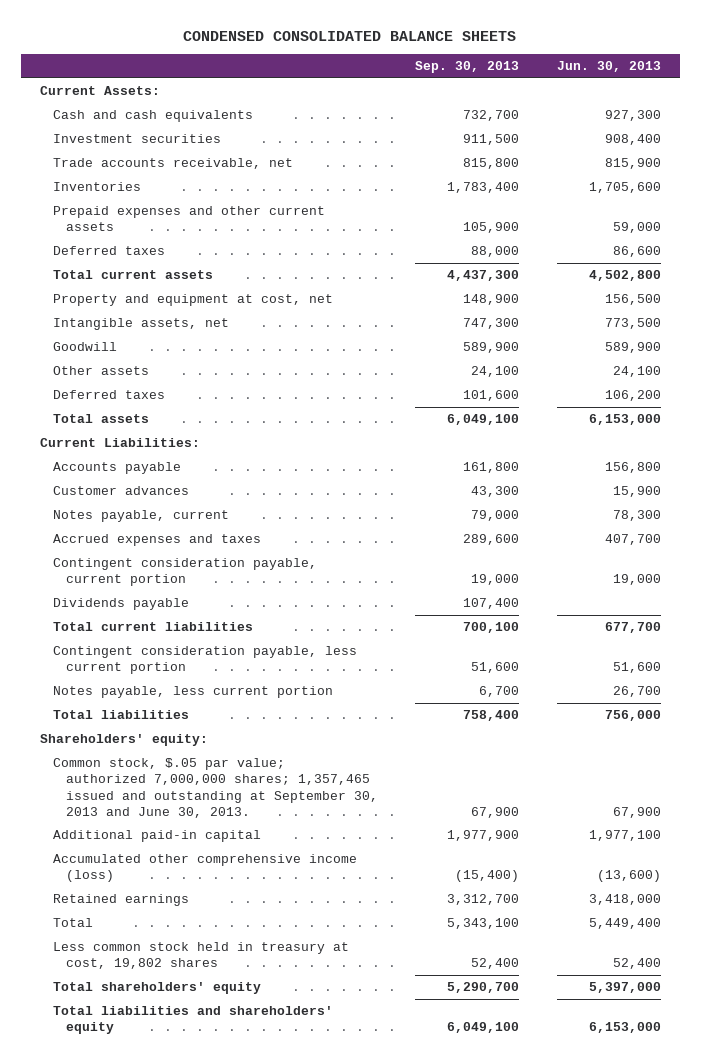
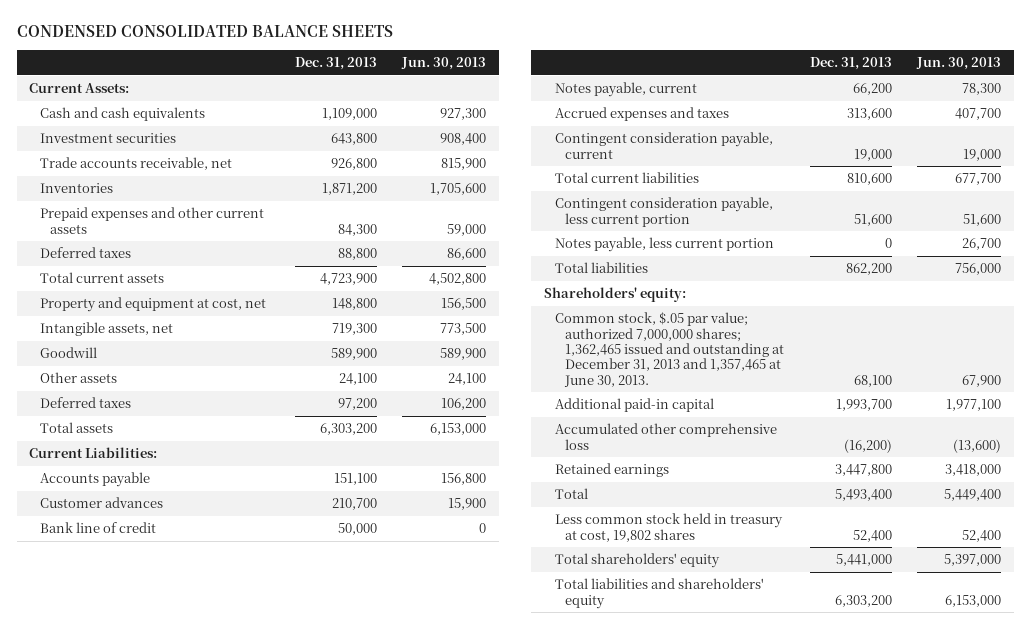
- | Sep. 30, 2013 | Jun. 30, 2013
+ | Dec. 31, 2013 | Jun. 30, 2013
+ Bank line of credit | 50,000 | 0
- Contingent consideration payable, current portion | 19,000 | 19,000
- Dividends payable | 107,400 |
+ Contingent consideration payable, current | 19,000 | 19,000
- Common stock, $.05 par value; authorized 7,000,000 shares; 1,357,465 issued and outstanding at September 30, 2013 and June 30, 2013. | 67,900 | 67,900
+ Common stock, $.05 par value; authorized 7,000,000 shares; 1,362,465 issued and outstanding at December 31, 2013 and 1,357,465 at June 30, 2013. | 68,100 | 67,900
- Accumulated other comprehensive income (loss) | (15,400) | (13,600)
+ Accumulated other comprehensive loss | (16,200) | (13,600)

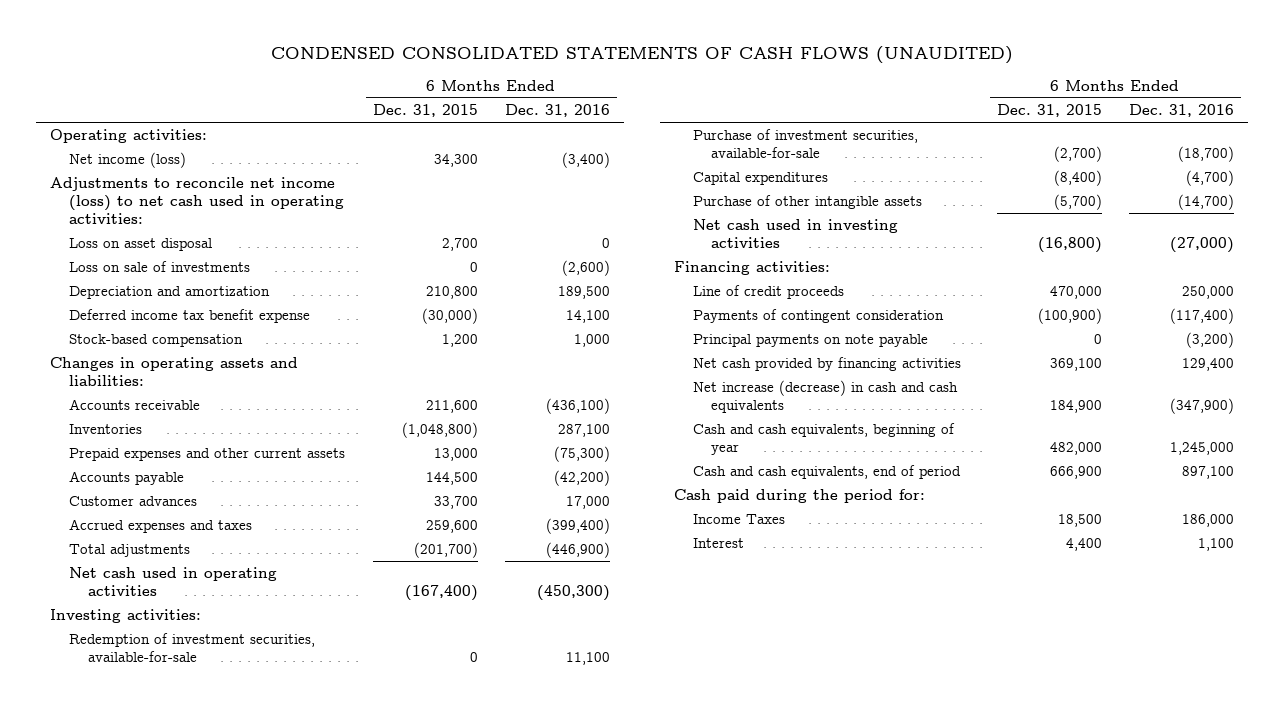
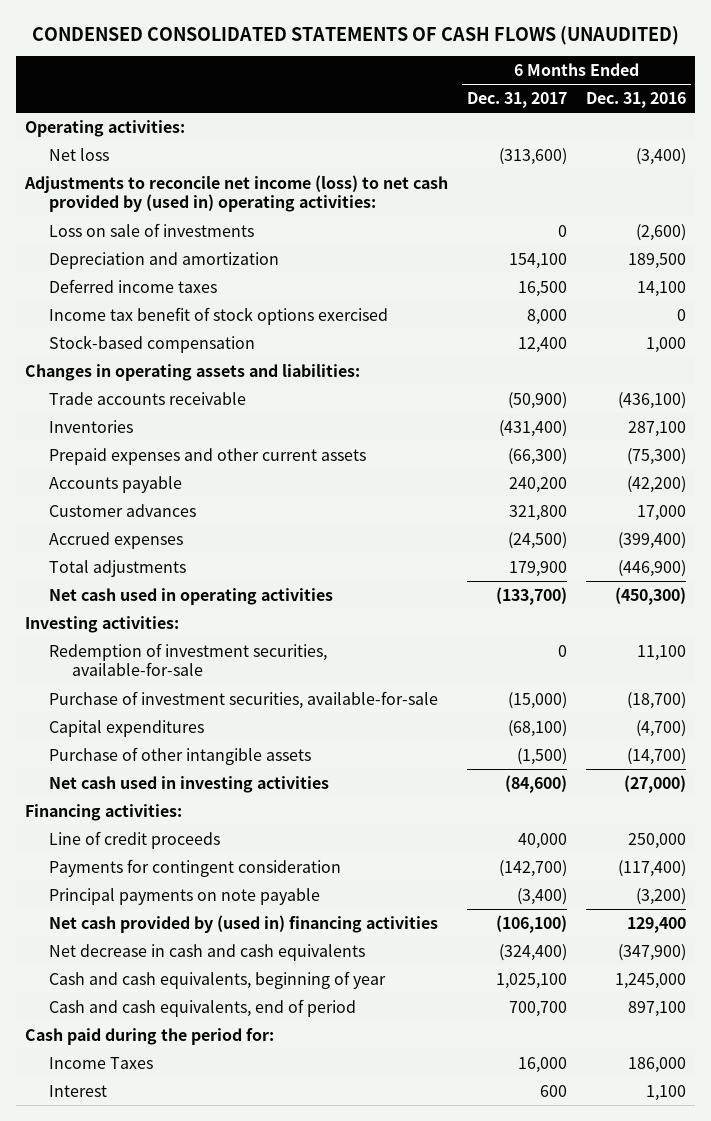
- | 6 Months Ended Dec. 31, 2015 | 6 Months Ended Dec. 31, 2016
+ | 6 Months Ended Dec. 31, 2017 | 6 Months Ended Dec. 31, 2016
- Net income (loss) | 34,300 | (3,400)
- Adjustments to reconcile net income (loss) to net cash used in operating activities:
- Loss on asset disposal | 2,700 | 0
+ Net loss | (313,600) | (3,400)
+ Adjustments to reconcile net income (loss) to net cash provided by (used in) operating activities:
- Deferred income tax benefit expense | (30,000) | 14,100
+ Deferred income taxes | 16,500 | 14,100
+ Income tax benefit of stock options exercised | 8,000 | 0
- Accounts receivable | 211,600 | (436,100)
+ Trade accounts receivable | (50,900) | (436,100)
- Accrued expenses and taxes | 259,600 | (399,400)
+ Accrued expenses | (24,500) | (399,400)
- Payments of contingent consideration | (100,900) | (117,400)
+ Payments for contingent consideration | (142,700) | (117,400)
- Net cash provided by financing activities | 369,100 | 129,400
- Net increase (decrease) in cash and cash equivalents | 184,900 | (347,900)
+ Net cash provided by (used in) financing activities | (106,100) | 129,400
+ Net decrease in cash and cash equivalents | (324,400) | (347,900)

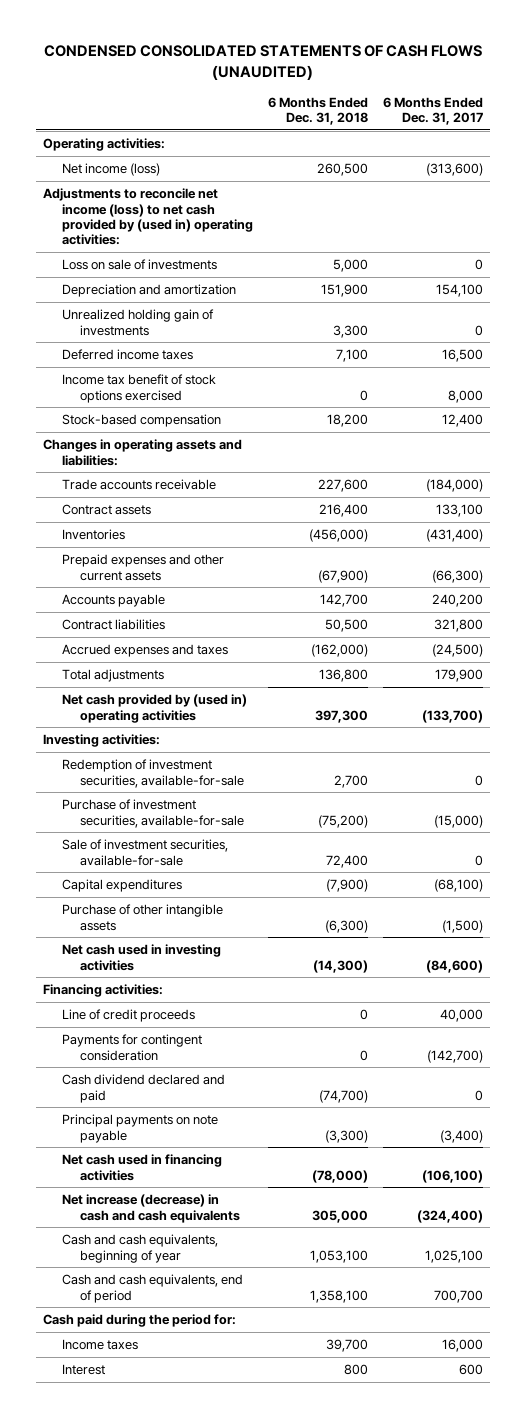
- | 6 Months Ended Dec. 31, 2017 | 6 Months Ended Dec. 31, 2016
+ | 6 Months Ended Dec. 31, 2018 | 6 Months Ended Dec. 31, 2017
- Net loss | (313,600) | (3,400)
+ Net income (loss) | 260,500 | (313,600)
+ Unrealized holding gain of investments | 3,300 | 0
- Trade accounts receivable | (50,900) | (436,100)
+ Trade accounts receivable | 227,600 | (184,000)
+ Contract assets | 216,400 | 133,100
- Customer advances | 321,800 | 17,000
- Accrued expenses | (24,500) | (399,400)
+ Contract liabilities | 50,500 | 321,800
+ Accrued expenses and taxes | (162,000) | (24,500)
- Net cash used in operating activities | (133,700) | (450,300)
+ Net cash provided by (used in) operating activities | 397,300 | (133,700)
+ Sale of investment securities, available-for-sale | 72,400 | 0
+ Cash dividend declared and paid | (74,700) | 0
- Net cash provided by (used in) financing activities | (106,100) | 129,400
- Net decrease in cash and cash equivalents | (324,400) | (347,900)
+ Net cash used in financing activities | (78,000) | (106,100)
+ Net increase (decrease) in cash and cash equivalents | 305,000 | (324,400)
- Income Taxes | 16,000 | 186,000
+ Income taxes | 39,700 | 16,000

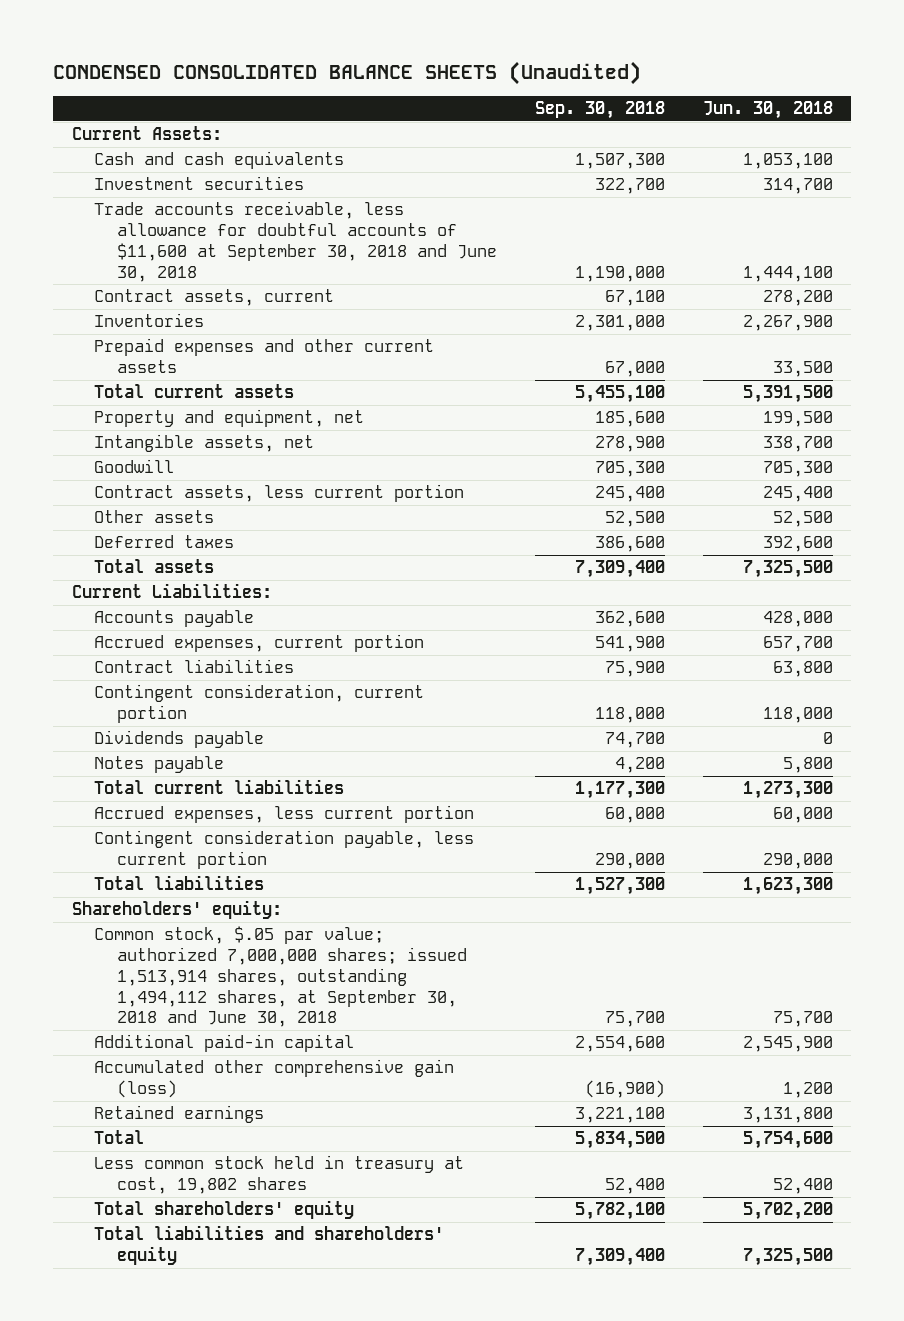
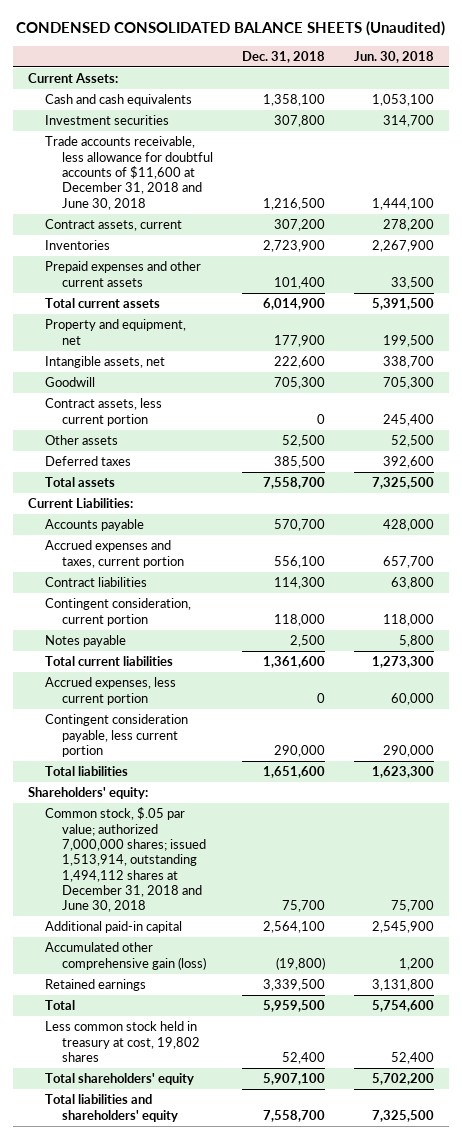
- | Sep. 30, 2018 | Jun. 30, 2018
+ | Dec. 31, 2018 | Jun. 30, 2018
- Trade accounts receivable, less allowance for doubtful accounts of $11,600 at September 30, 2018 and June 30, 2018 | 1,190,000 | 1,444,100
+ Trade accounts receivable, less allowance for doubtful accounts of $11,600 at December 31, 2018 and June 30, 2018 | 1,216,500 | 1,444,100
- Accrued expenses, current portion | 541,900 | 657,700
+ Accrued expenses and taxes, current portion | 556,100 | 657,700
- Dividends payable | 74,700 | 0
- Common stock, $.05 par value; authorized 7,000,000 shares; issued 1,513,914 shares, outstanding 1,494,112 shares, at September 30, 2018 and June 30, 2018 | 75,700 | 75,700
+ Common stock, $.05 par value; authorized 7,000,000 shares; issued 1,513,914, outstanding 1,494,112 shares at December 31, 2018 and June 30, 2018 | 75,700 | 75,700

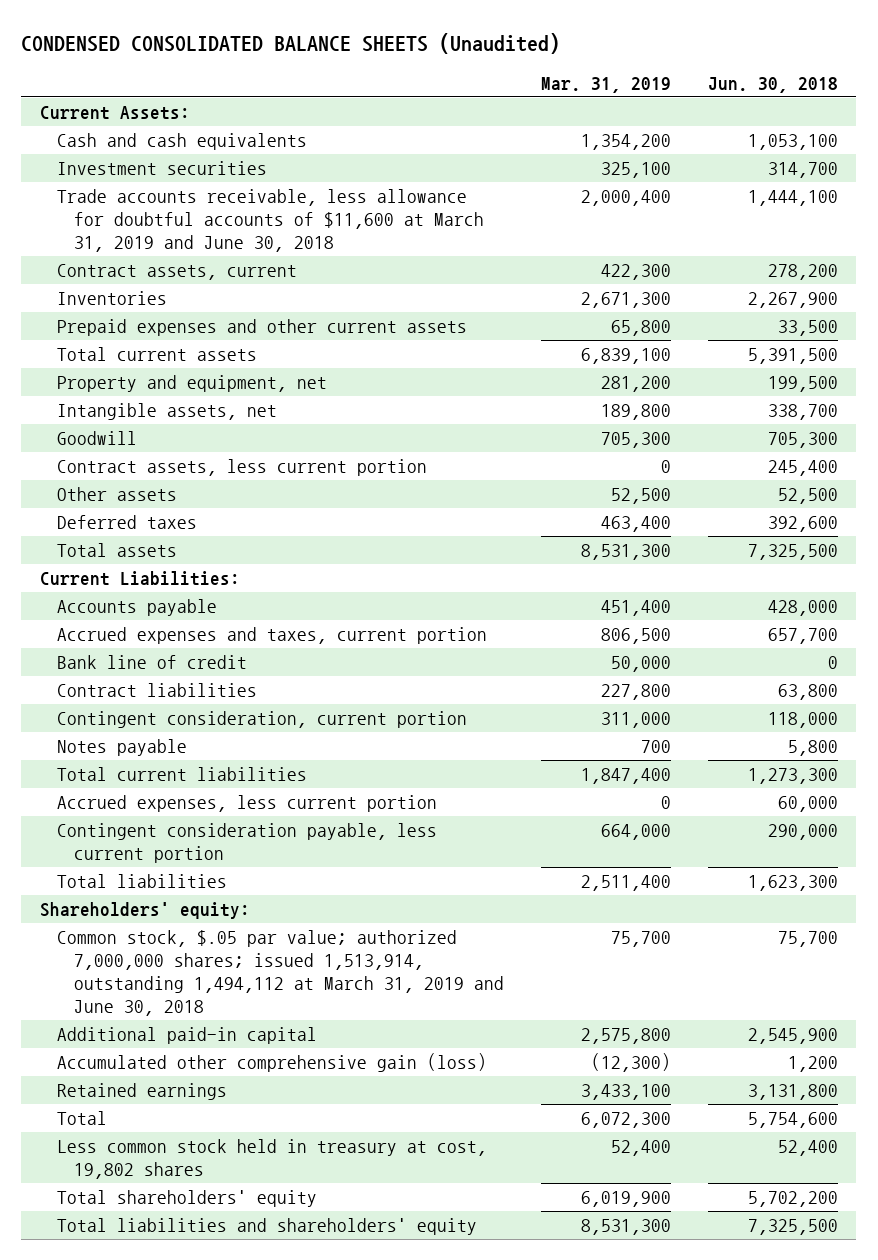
- | Dec. 31, 2018 | Jun. 30, 2018
+ | Mar. 31, 2019 | Jun. 30, 2018
- Trade accounts receivable, less allowance for doubtful accounts of $11,600 at December 31, 2018 and June 30, 2018 | 1,216,500 | 1,444,100
+ Trade accounts receivable, less allowance for doubtful accounts of $11,600 at March 31, 2019 and June 30, 2018 | 2,000,400 | 1,444,100
+ Bank line of credit | 50,000 | 0
- Common stock, $.05 par value; authorized 7,000,000 shares; issued 1,513,914, outstanding 1,494,112 shares at December 31, 2018 and June 30, 2018 | 75,700 | 75,700
+ Common stock, $.05 par value; authorized 7,000,000 shares; issued 1,513,914, outstanding 1,494,112 at March 31, 2019 and June 30, 2018 | 75,700 | 75,700

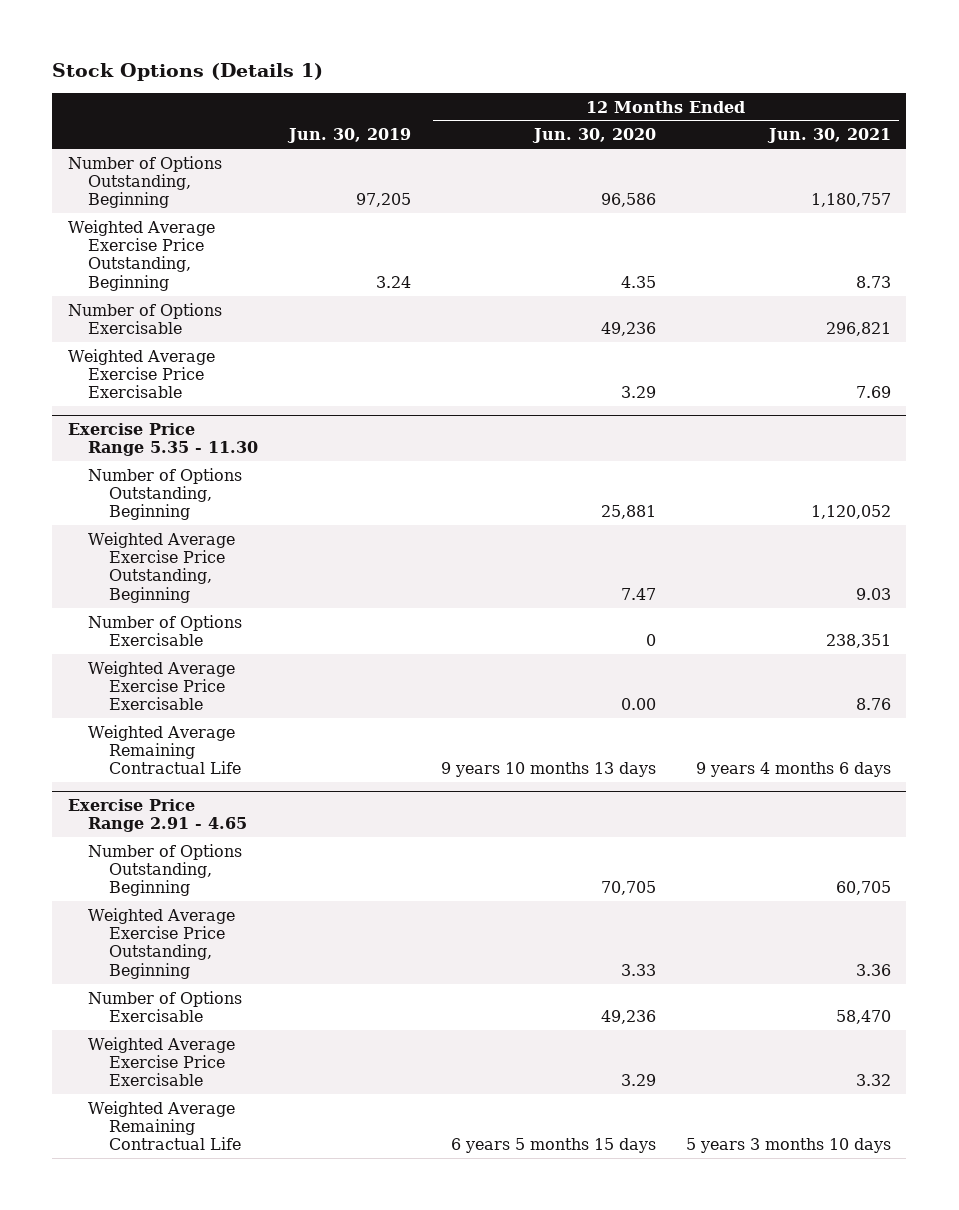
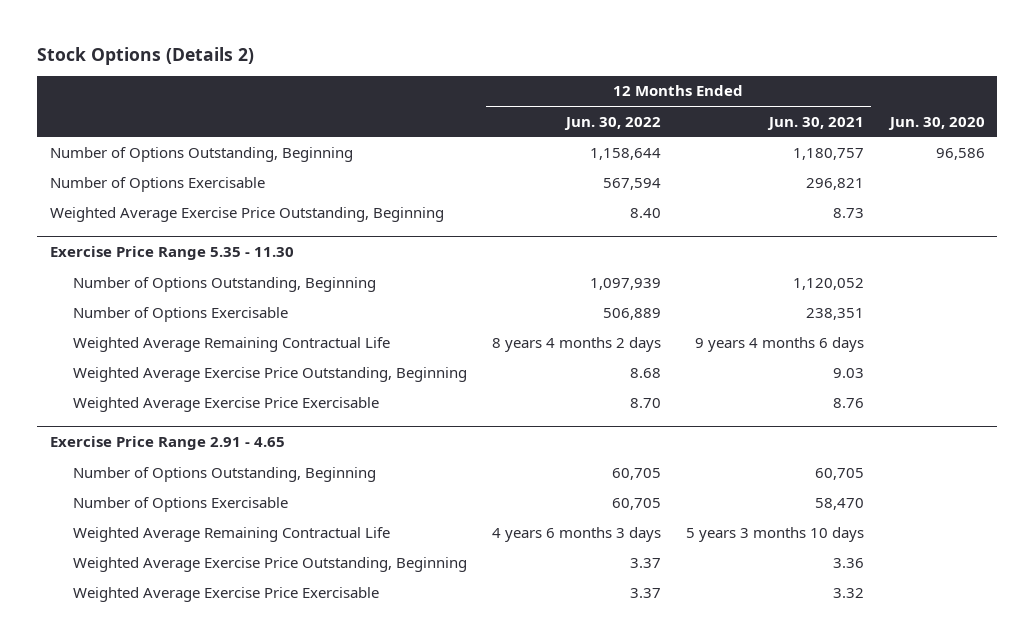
- Stock Options (Details 1)
+ Stock Options (Details 2)
- | Jun. 30, 2019 | 12 Months Ended Jun. 30, 2020 | 12 Months Ended Jun. 30, 2021
+ | 12 Months Ended Jun. 30, 2022 | 12 Months Ended Jun. 30, 2021 | Jun. 30, 2020
- Weighted Average Exercise Price Exercisable | | 3.29 | 7.69
moved down: Weighted Average Exercise Price Outstanding, Beginning | 8.40 | 8.73 |
@ Exercise Price Range 5.35 - 11.30
moved down: Weighted Average Exercise Price Outstanding, Beginning | 8.68 | 9.03 |
moved down: Weighted Average Exercise Price Exercisable | 8.70 | 8.76 |
@ Exercise Price Range 2.91 - 4.65
moved down: Weighted Average Exercise Price Outstanding, Beginning | 3.37 | 3.36 |
moved down: Weighted Average Exercise Price Exercisable | 3.37 | 3.32 |

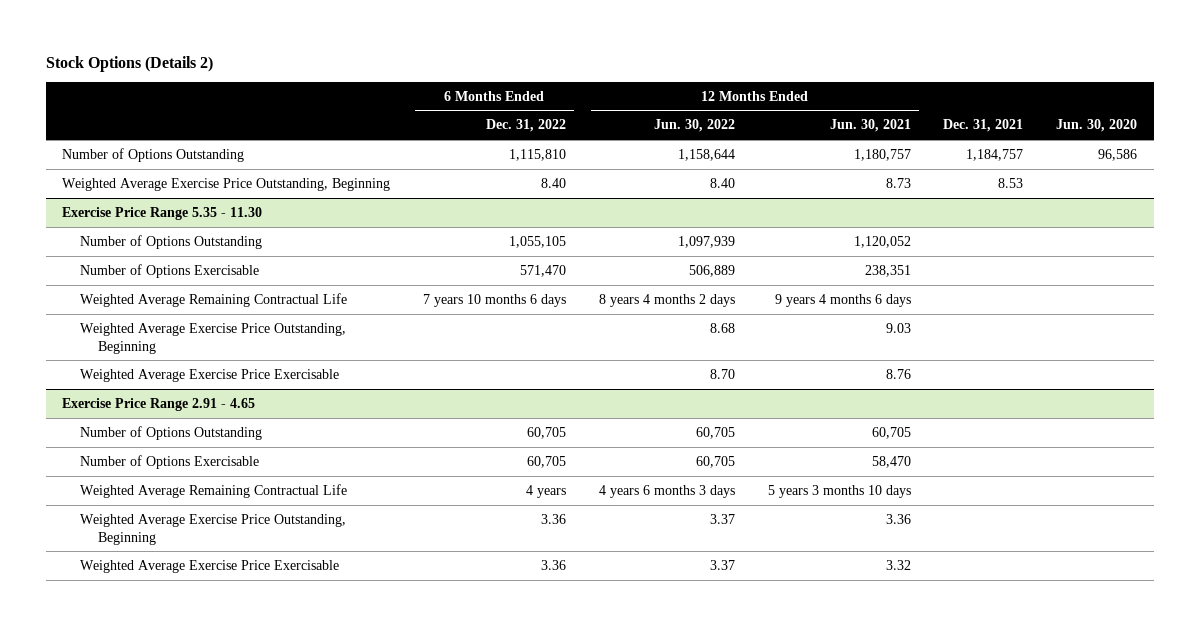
- | 12 Months Ended Jun. 30, 2022 | 12 Months Ended Jun. 30, 2021 | Jun. 30, 2020
+ | 6 Months Ended Dec. 31, 2022 | 12 Months Ended Jun. 30, 2022 | 12 Months Ended Jun. 30, 2021 | Dec. 31, 2021 | Jun. 30, 2020
- Number of Options Outstanding, Beginning | 1,158,644 | 1,180,757 | 96,586
- Number of Options Exercisable | 567,594 | 296,821 |
+ Number of Options Outstanding | 1,115,810 | 1,158,644 | 1,180,757 | 1,184,757 | 96,586
@ Exercise Price Range 5.35 - 11.30
- Number of Options Outstanding, Beginning | 1,097,939 | 1,120,052 |
+ Number of Options Outstanding | 1,055,105 | 1,097,939 | 1,120,052 | |
@ Exercise Price Range 2.91 - 4.65
- Number of Options Outstanding, Beginning | 60,705 | 60,705 |
+ Number of Options Outstanding | 60,705 | 60,705 | 60,705 | |

